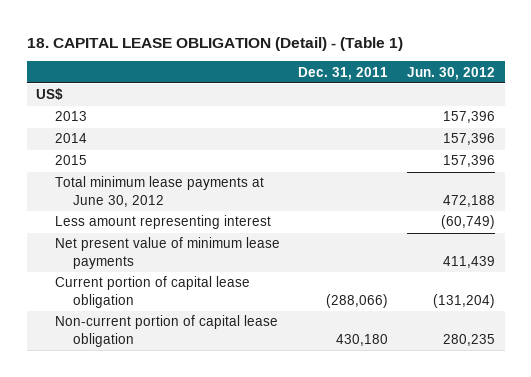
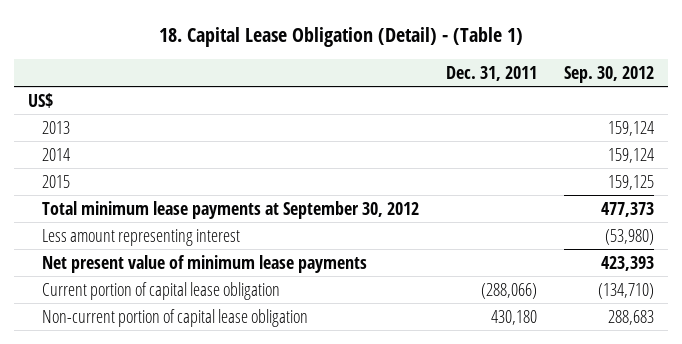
- 18. CAPITAL LEASE OBLIGATION (Detail) - (Table 1)
+ 18. Capital Lease Obligation (Detail) - (Table 1)
- | Dec. 31, 2011 | Jun. 30, 2012
+ | Dec. 31, 2011 | Sep. 30, 2012
- Total minimum lease payments at June 30, 2012 | | 472,188
+ Total minimum lease payments at September 30, 2012 | | 477,373

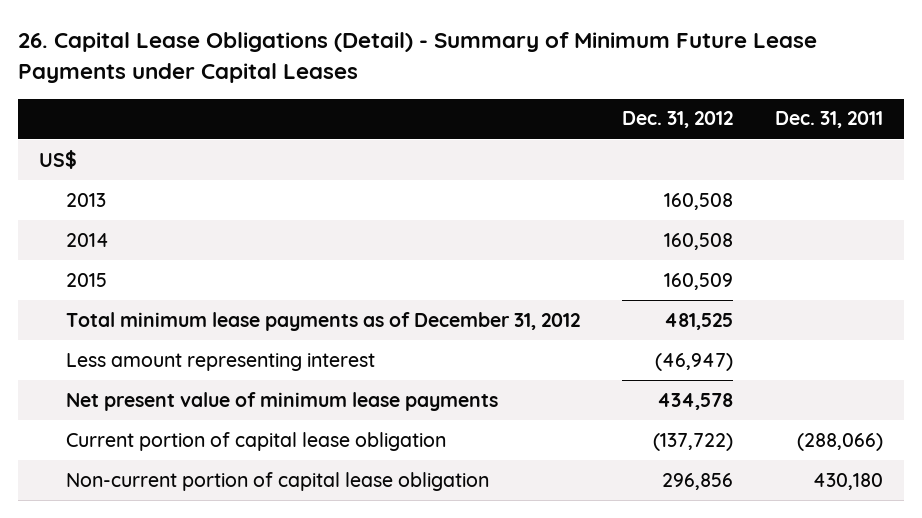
- 18. Capital Lease Obligation (Detail) - (Table 1)
+ 26. Capital Lease Obligations (Detail) - Summary of Minimum Future Lease Payments under Capital Leases
- | Dec. 31, 2011 | Sep. 30, 2012
+ | Dec. 31, 2012 | Dec. 31, 2011
- Total minimum lease payments at September 30, 2012 | | 477,373
+ Total minimum lease payments as of December 31, 2012 | 481,525 |

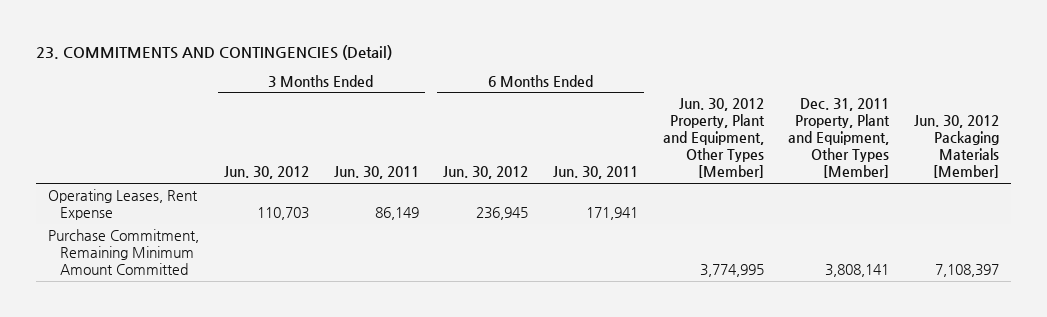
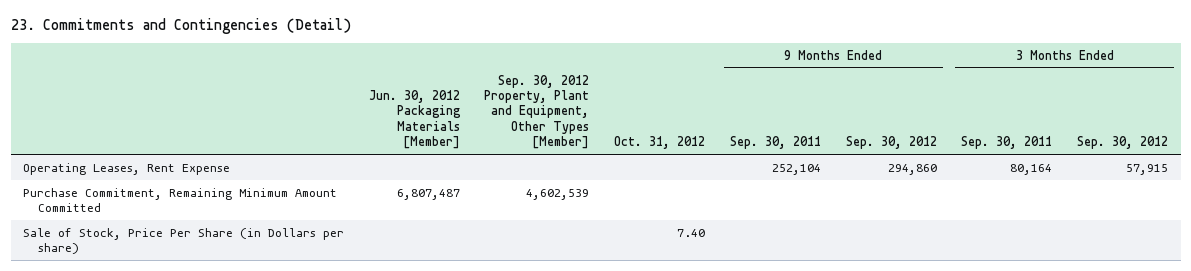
- 23. COMMITMENTS AND CONTINGENCIES (Detail)
+ 23. Commitments and Contingencies (Detail)
- | 3 Months Ended Jun. 30, 2012 | 3 Months Ended Jun. 30, 2011 | 6 Months Ended Jun. 30, 2012 | 6 Months Ended Jun. 30, 2011 | Jun. 30, 2012 Property, Plant and Equipment, Other Types [Member] | Dec. 31, 2011 Property, Plant and Equipment, Other Types [Member] | Jun. 30, 2012 Packaging Materials [Member]
+ | Jun. 30, 2012 Packaging Materials [Member] | Sep. 30, 2012 Property, Plant and Equipment, Other Types [Member] | Oct. 31, 2012 | 9 Months Ended Sep. 30, 2011 | 9 Months Ended Sep. 30, 2012 | 3 Months Ended Sep. 30, 2011 | 3 Months Ended Sep. 30, 2012
- Purchase Commitment, Remaining Minimum Amount Committed | | | | | 3,774,995 | 3,808,141 | 7,108,397
+ Purchase Commitment, Remaining Minimum Amount Committed | 6,807,487 | 4,602,539 | | | | |
+ Sale of Stock, Price Per Share (in Dollars per share) | | | 7.40 | | | |

